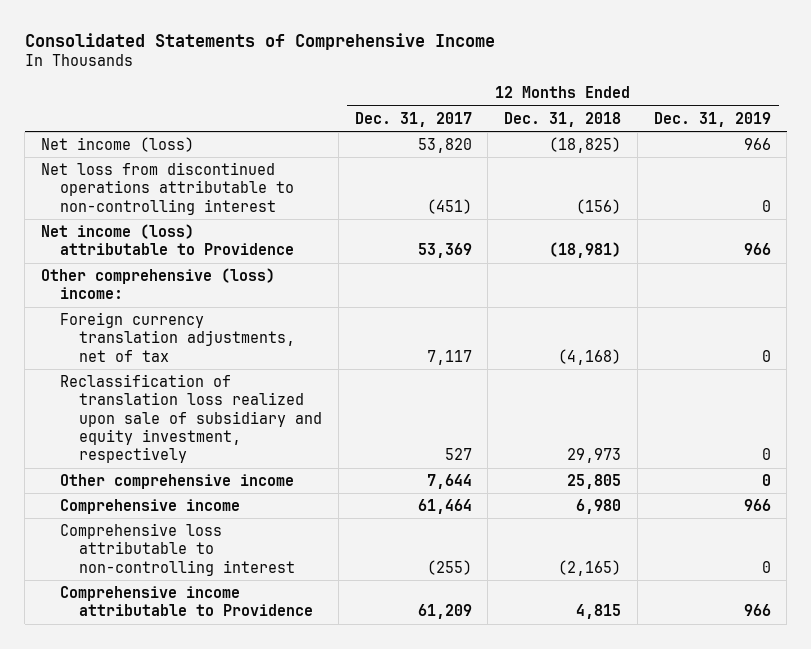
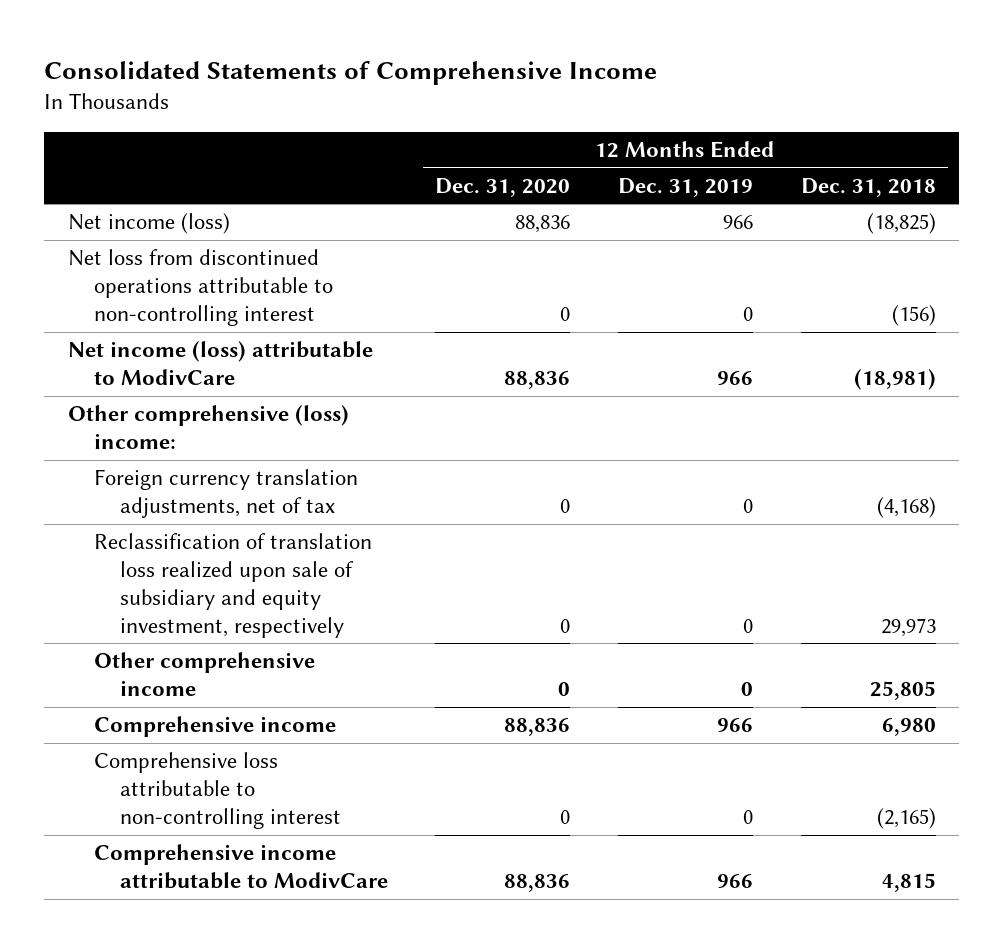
- | 12 Months Ended Dec. 31, 2017 | 12 Months Ended Dec. 31, 2018 | 12 Months Ended Dec. 31, 2019
+ | 12 Months Ended Dec. 31, 2020 | 12 Months Ended Dec. 31, 2019 | 12 Months Ended Dec. 31, 2018
- Net income (loss) attributable to Providence | 53,369 | (18,981) | 966
+ Net income (loss) attributable to ModivCare | 88,836 | 966 | (18,981)
- Comprehensive income attributable to Providence | 61,209 | 4,815 | 966
+ Comprehensive income attributable to ModivCare | 88,836 | 966 | 4,815

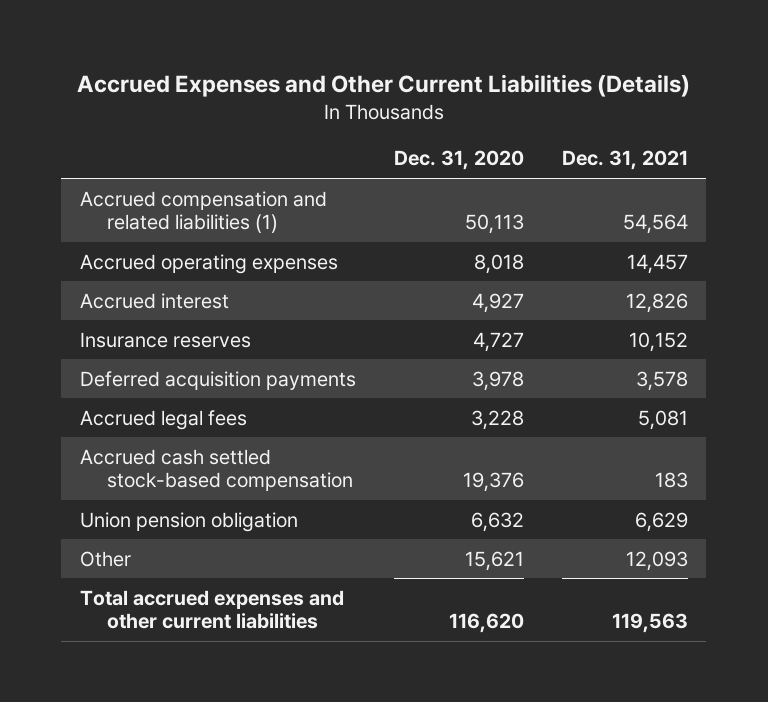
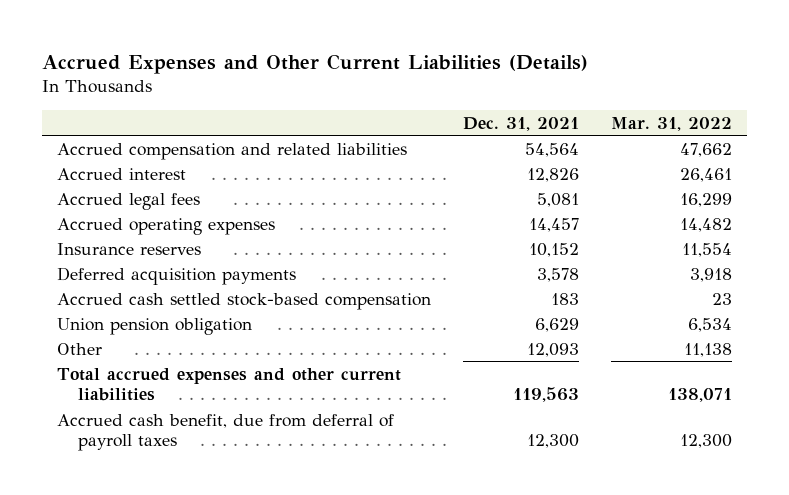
- | Dec. 31, 2020 | Dec. 31, 2021
+ | Dec. 31, 2021 | Mar. 31, 2022
- Accrued compensation and related liabilities (1) | 50,113 | 54,564
+ Accrued compensation and related liabilities | 54,564 | 47,662
moved up: Accrued legal fees | 5,081 | 16,299
moved down: Accrued operating expenses | 14,457 | 14,482
+ Accrued cash benefit, due from deferral of payroll taxes | 12,300 | 12,300

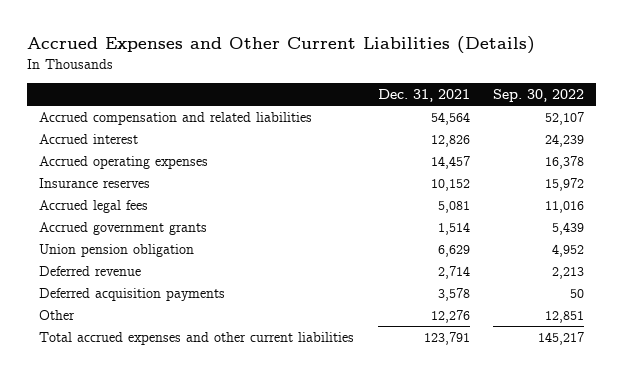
- | Dec. 31, 2021 | Mar. 31, 2022
+ | Dec. 31, 2021 | Sep. 30, 2022
- Accrued cash settled stock-based compensation | 183 | 23
moved down: Accrued legal fees | 5,081 | 11,016
+ Accrued government grants | 1,514 | 5,439
- Other | 12,093 | 11,138
- Total accrued expenses and other current liabilities | 119,563 | 138,071
- Accrued cash benefit, due from deferral of payroll taxes | 12,300 | 12,300
+ Deferred revenue | 2,714 | 2,213
moved down: Deferred acquisition payments | 3,578 | 50
+ Other | 12,276 | 12,851
+ Total accrued expenses and other current liabilities | 123,791 | 145,217

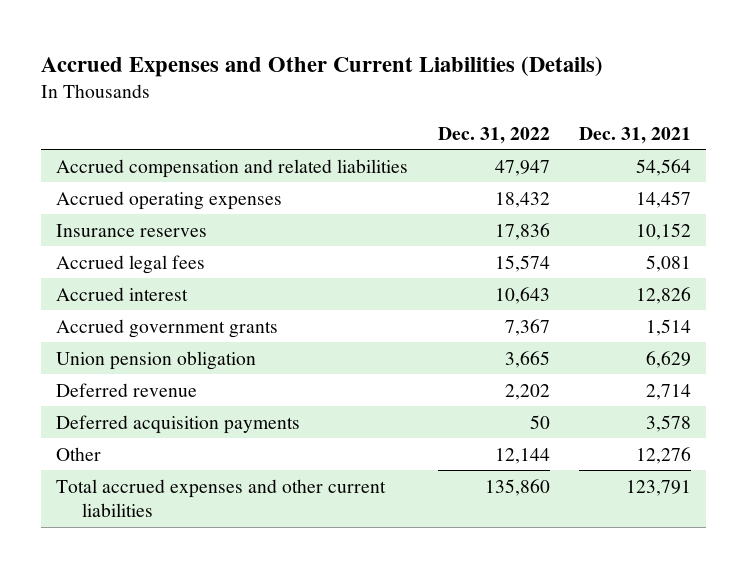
- | Dec. 31, 2021 | Sep. 30, 2022
+ | Dec. 31, 2022 | Dec. 31, 2021
moved down: Accrued interest | 10,643 | 12,826

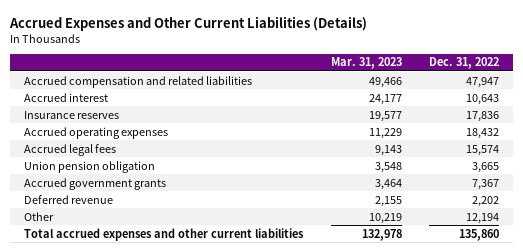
- | Dec. 31, 2022 | Dec. 31, 2021
+ | Mar. 31, 2023 | Dec. 31, 2022
moved up: Accrued interest | 24,177 | 10,643
moved down: Accrued operating expenses | 11,229 | 18,432
moved down: Accrued government grants | 3,464 | 7,367
- Deferred acquisition payments | 50 | 3,578
- Other | 12,144 | 12,276
+ Other | 10,219 | 12,194

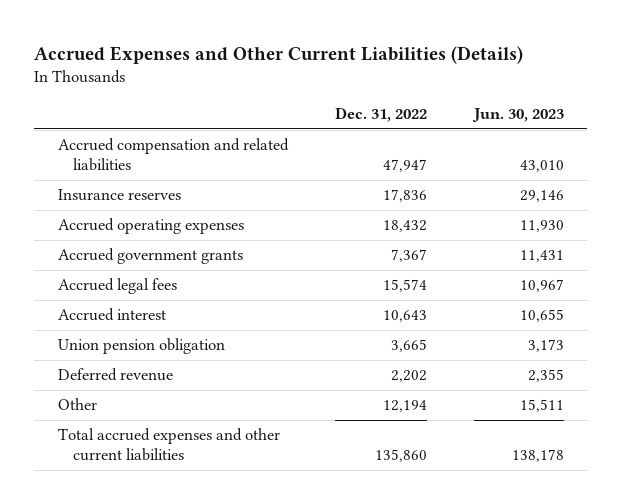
- | Mar. 31, 2023 | Dec. 31, 2022
+ | Dec. 31, 2022 | Jun. 30, 2023
moved up: Accrued government grants | 7,367 | 11,431
moved down: Accrued interest | 10,643 | 10,655

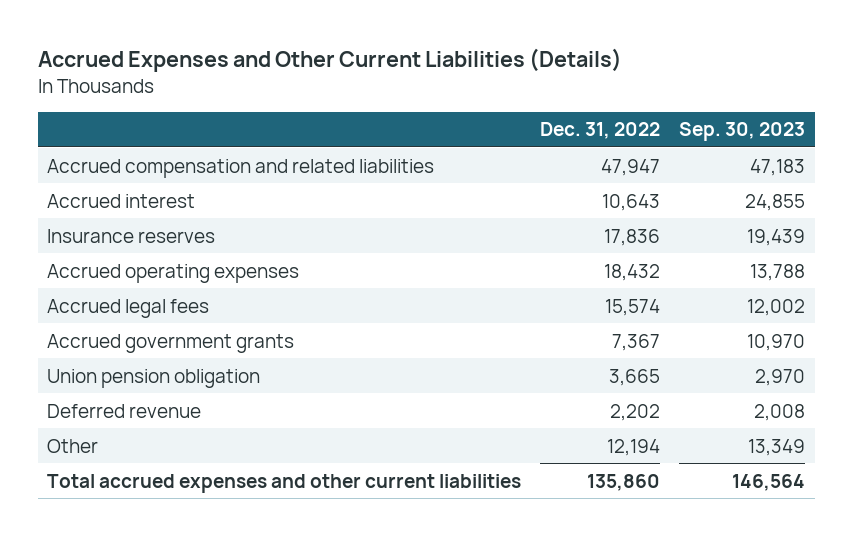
- | Dec. 31, 2022 | Jun. 30, 2023
+ | Dec. 31, 2022 | Sep. 30, 2023
moved up: Accrued interest | 10,643 | 24,855
moved down: Accrued government grants | 7,367 | 10,970

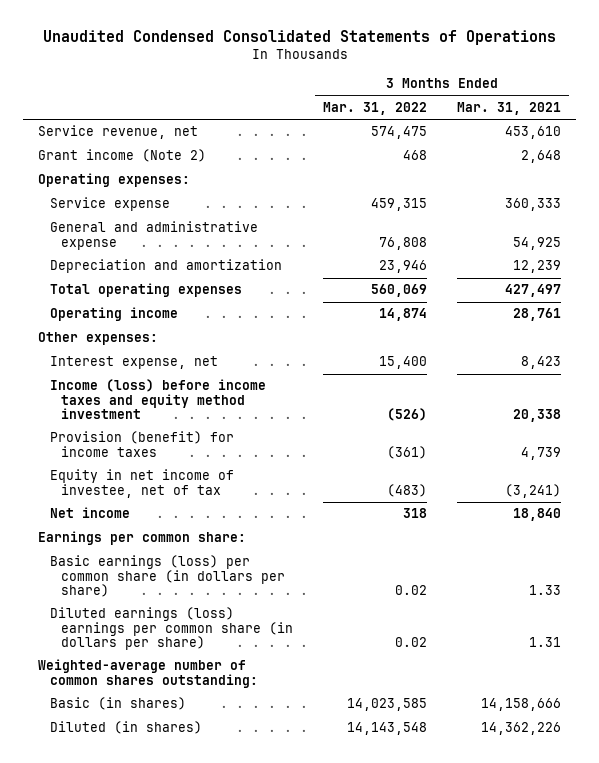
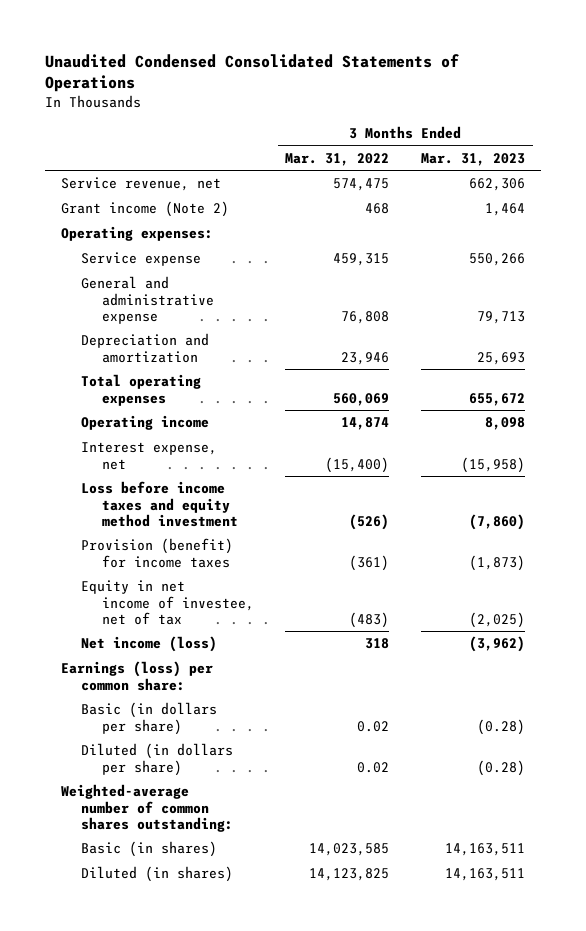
- | 3 Months Ended Mar. 31, 2022 | 3 Months Ended Mar. 31, 2021
+ | 3 Months Ended Mar. 31, 2022 | 3 Months Ended Mar. 31, 2023
- Other expenses:
- Interest expense, net | 15,400 | 8,423
- Income (loss) before income taxes and equity method investment | (526) | 20,338
+ Interest expense, net | (15,400) | (15,958)
+ Loss before income taxes and equity method investment | (526) | (7,860)
- Net income | 318 | 18,840
- Earnings per common share:
- Basic earnings (loss) per common share (in dollars per share) | 0.02 | 1.33
- Diluted earnings (loss) earnings per common share (in dollars per share) | 0.02 | 1.31
+ Net income (loss) | 318 | (3,962)
+ Earnings (loss) per common share:
+ Basic (in dollars per share) | 0.02 | (0.28)
+ Diluted (in dollars per share) | 0.02 | (0.28)
- Diluted (in shares) | 14,143,548 | 14,362,226
+ Diluted (in shares) | 14,123,825 | 14,163,511

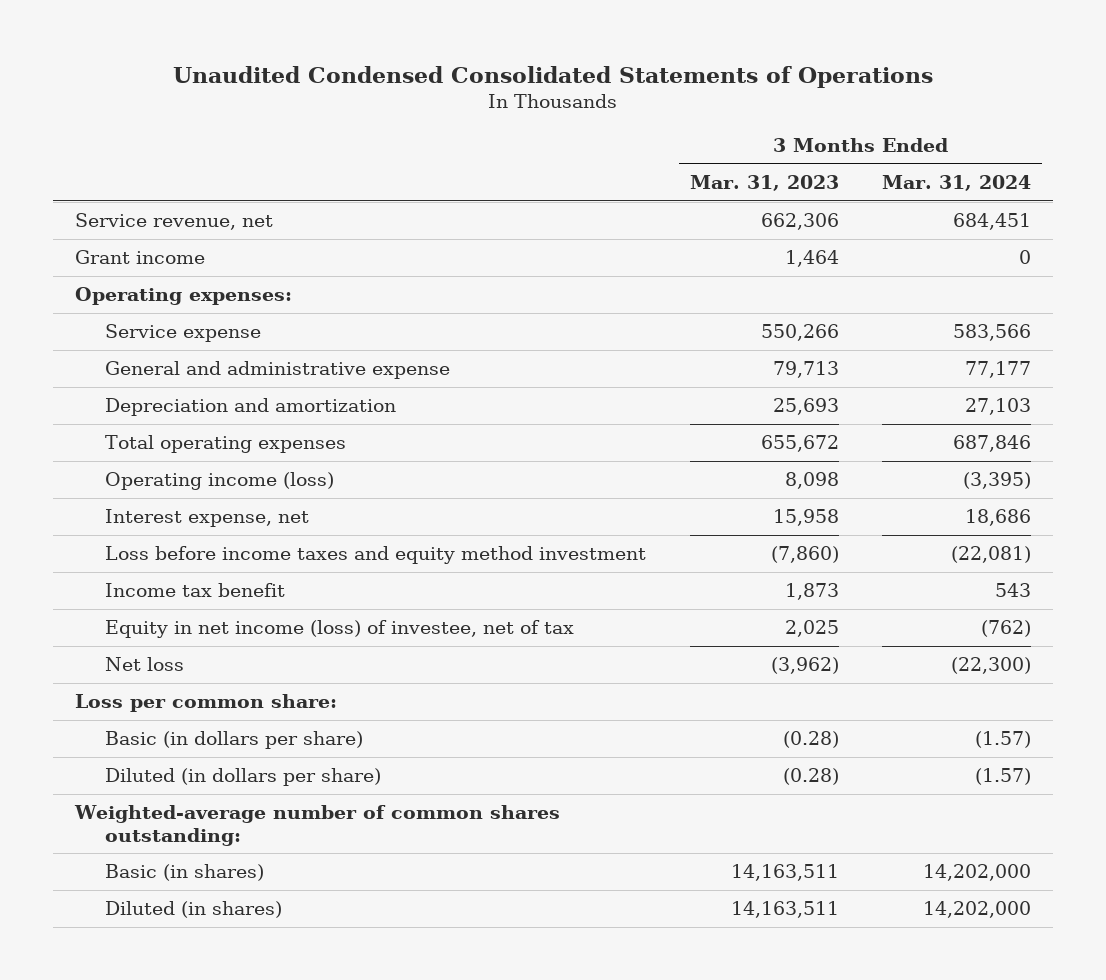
- | 3 Months Ended Mar. 31, 2022 | 3 Months Ended Mar. 31, 2023
+ | 3 Months Ended Mar. 31, 2023 | 3 Months Ended Mar. 31, 2024
- Grant income (Note 2) | 468 | 1,464
+ Grant income | 1,464 | 0
- Operating income | 14,874 | 8,098
- Interest expense, net | (15,400) | (15,958)
+ Operating income (loss) | 8,098 | (3,395)
+ Interest expense, net | 15,958 | 18,686
- Provision (benefit) for income taxes | (361) | (1,873)
- Equity in net income of investee, net of tax | (483) | (2,025)
- Net income (loss) | 318 | (3,962)
- Earnings (loss) per common share:
+ Income tax benefit | 1,873 | 543
+ Equity in net income (loss) of investee, net of tax | 2,025 | (762)
+ Net loss | (3,962) | (22,300)
+ Loss per common share:

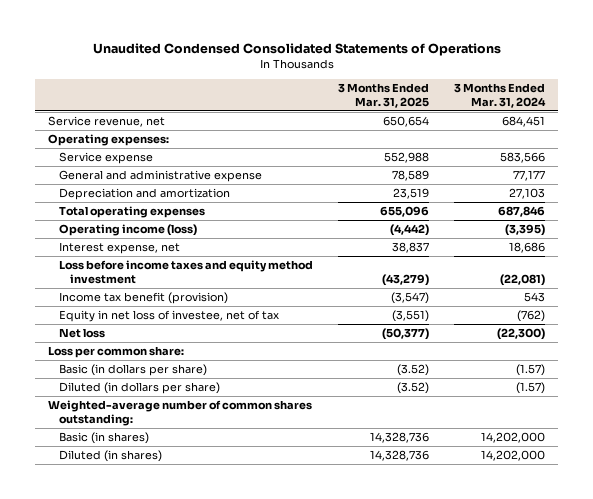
- | 3 Months Ended Mar. 31, 2023 | 3 Months Ended Mar. 31, 2024
+ | 3 Months Ended Mar. 31, 2025 | 3 Months Ended Mar. 31, 2024
- Grant income | 1,464 | 0
- Income tax benefit | 1,873 | 543
- Equity in net income (loss) of investee, net of tax | 2,025 | (762)
+ Income tax benefit (provision) | (3,547) | 543
+ Equity in net loss of investee, net of tax | (3,551) | (762)

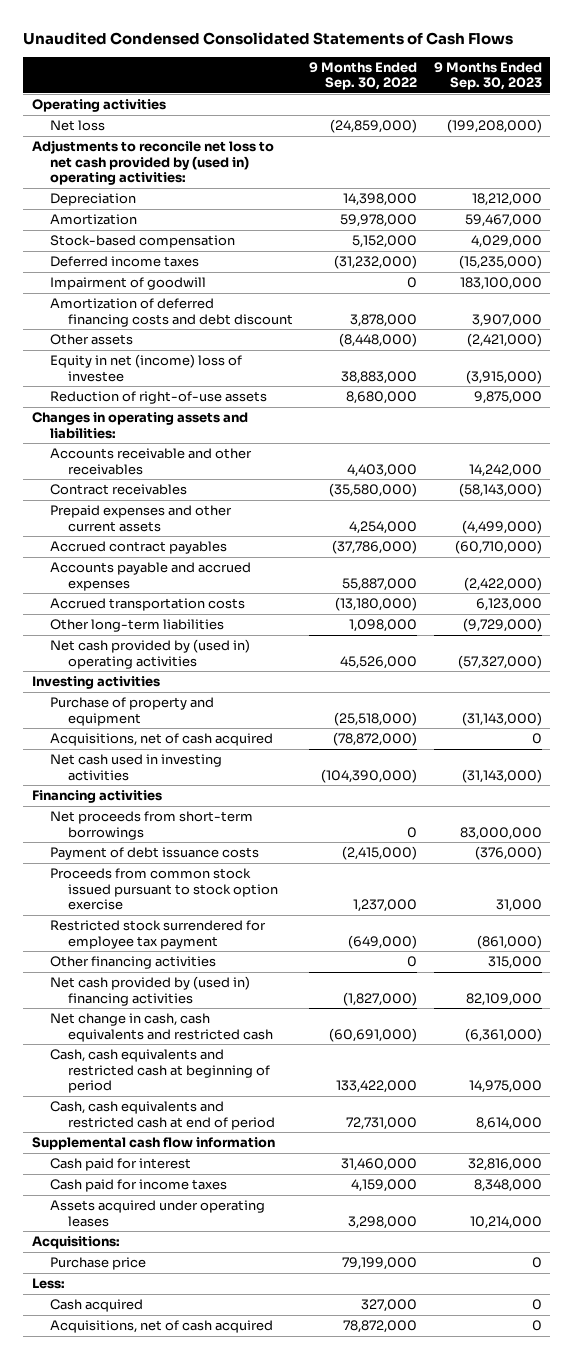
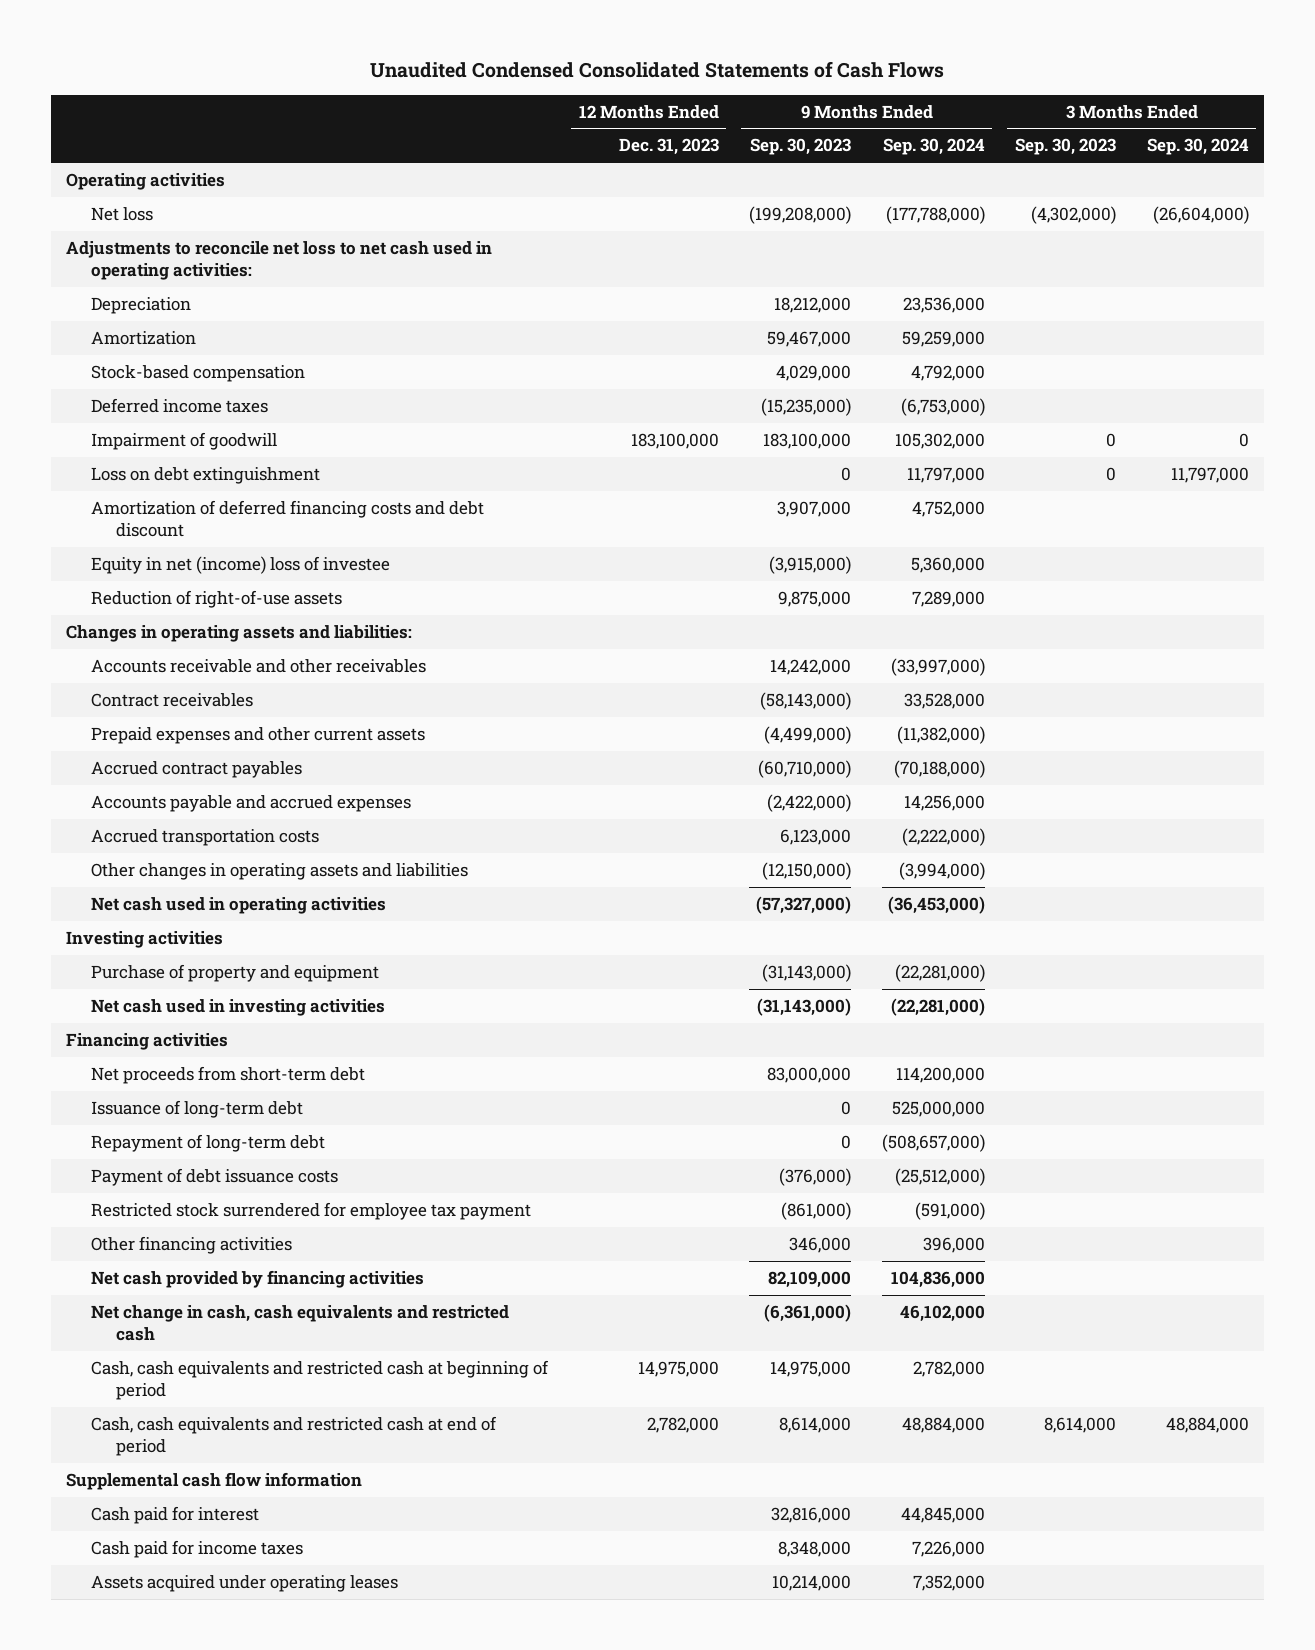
- | 9 Months Ended Sep. 30, 2022 | 9 Months Ended Sep. 30, 2023
+ | 12 Months Ended Dec. 31, 2023 | 9 Months Ended Sep. 30, 2023 | 9 Months Ended Sep. 30, 2024 | 3 Months Ended Sep. 30, 2023 | 3 Months Ended Sep. 30, 2024
- Adjustments to reconcile net loss to net cash provided by (used in) operating activities:
+ Adjustments to reconcile net loss to net cash used in operating activities:
+ Loss on debt extinguishment | | 0 | 11,797,000 | 0 | 11,797,000
- Other assets | (8,448,000) | (2,421,000)
- Other long-term liabilities | 1,098,000 | (9,729,000)
- Net cash provided by (used in) operating activities | 45,526,000 | (57,327,000)
+ Other changes in operating assets and liabilities | | (12,150,000) | (3,994,000) | |
+ Net cash used in operating activities | | (57,327,000) | (36,453,000) | |
- Acquisitions, net of cash acquired | (78,872,000) | 0
- Net proceeds from short-term borrowings | 0 | 83,000,000
+ Net proceeds from short-term debt | | 83,000,000 | 114,200,000 | |
+ Issuance of long-term debt | | 0 | 525,000,000 | |
+ Repayment of long-term debt | | 0 | (508,657,000) | |
- Proceeds from common stock issued pursuant to stock option exercise | 1,237,000 | 31,000
- Other financing activities | 0 | 315,000
- Net cash provided by (used in) financing activities | (1,827,000) | 82,109,000
+ Other financing activities | | 346,000 | 396,000 | |
+ Net cash provided by financing activities | | 82,109,000 | 104,836,000 | |
- Acquisitions:
- Purchase price | 79,199,000 | 0
- Less:
- Cash acquired | 327,000 | 0
- Acquisitions, net of cash acquired | 78,872,000 | 0

